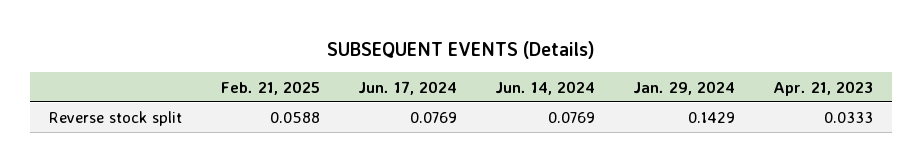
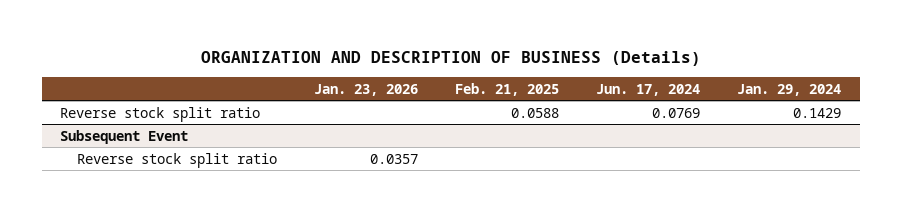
- SUBSEQUENT EVENTS (Details)
+ ORGANIZATION AND DESCRIPTION OF BUSINESS (Details)
- | Feb. 21, 2025 | Jun. 17, 2024 | Jun. 14, 2024 | Jan. 29, 2024 | Apr. 21, 2023
+ | Jan. 23, 2026 | Feb. 21, 2025 | Jun. 17, 2024 | Jan. 29, 2024
- Reverse stock split | 0.0588 | 0.0769 | 0.0769 | 0.1429 | 0.0333
+ Reverse stock split ratio | | 0.0588 | 0.0769 | 0.1429
+ Subsequent Event
+ Reverse stock split ratio | 0.0357 | | |

